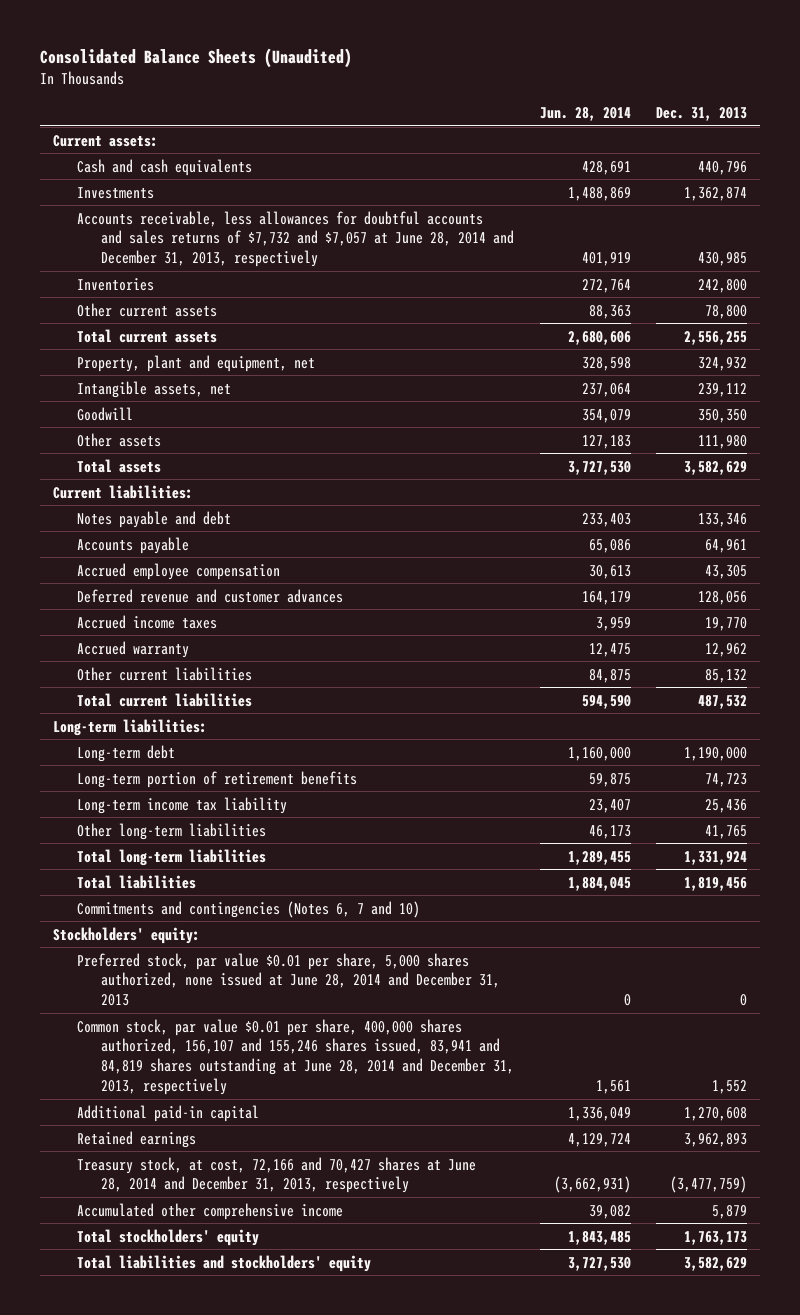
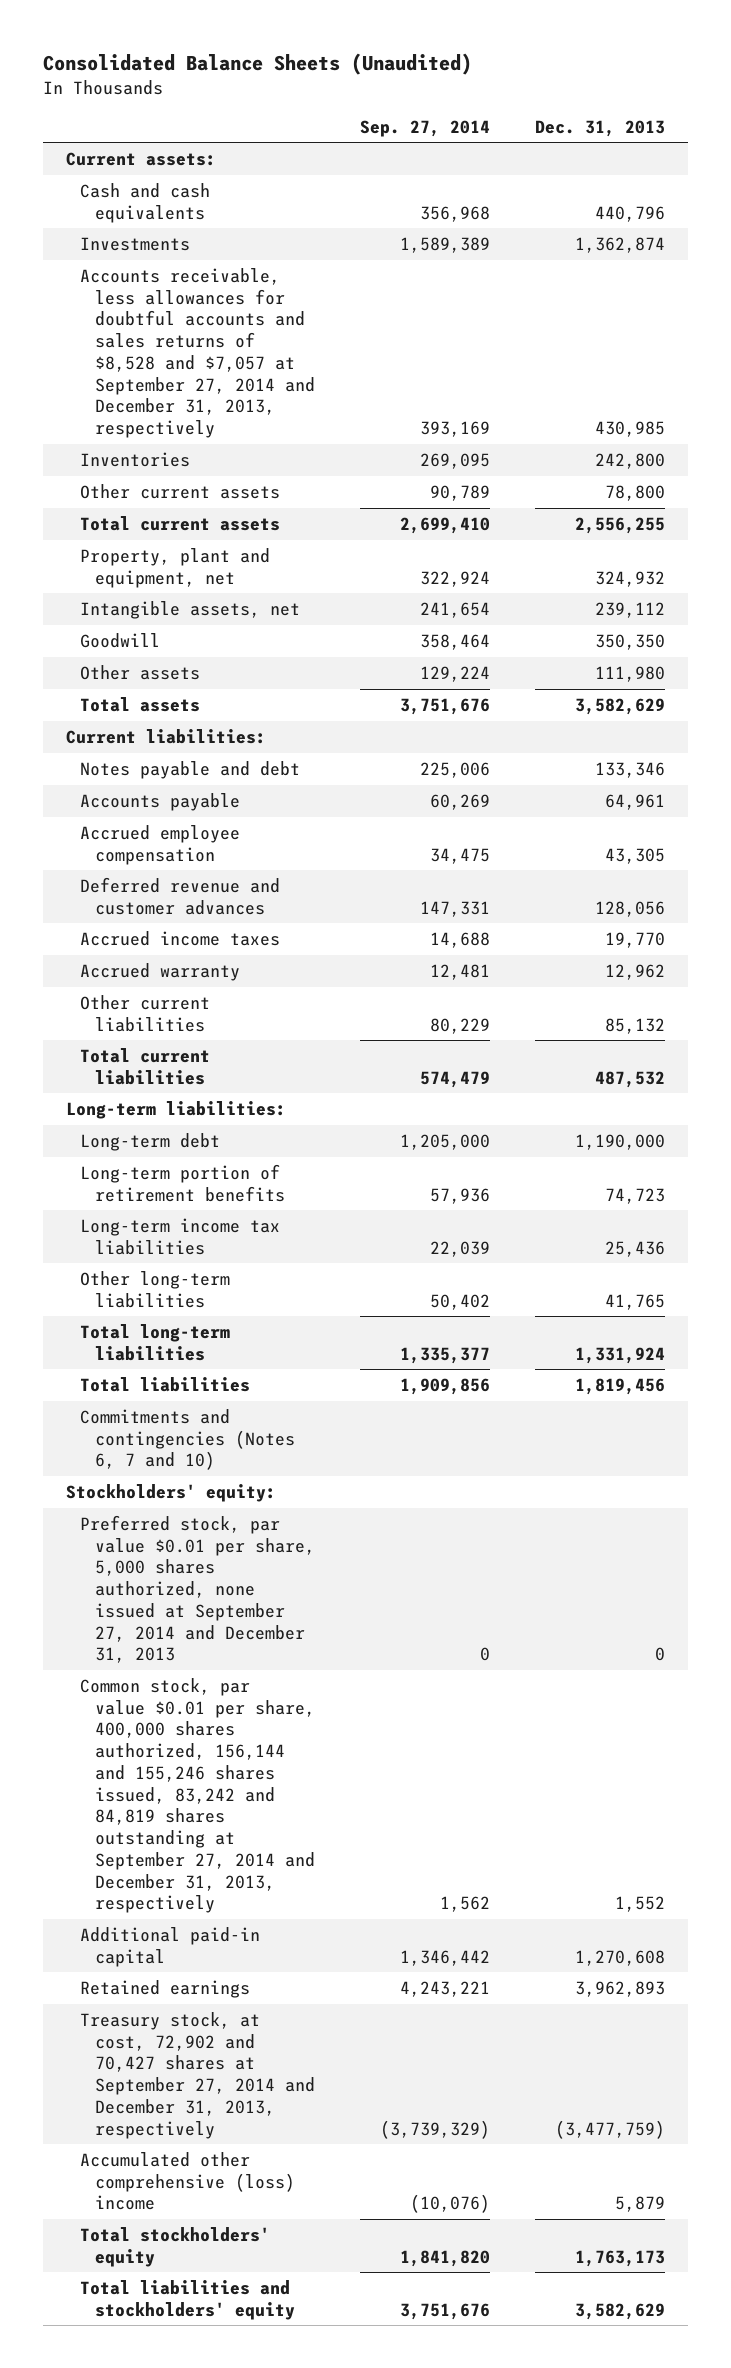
- | Jun. 28, 2014 | Dec. 31, 2013
+ | Sep. 27, 2014 | Dec. 31, 2013
- Accounts receivable, less allowances for doubtful accounts and sales returns of $7,732 and $7,057 at June 28, 2014 and December 31, 2013, respectively | 401,919 | 430,985
+ Accounts receivable, less allowances for doubtful accounts and sales returns of $8,528 and $7,057 at September 27, 2014 and December 31, 2013, respectively | 393,169 | 430,985
- Long-term income tax liability | 23,407 | 25,436
+ Long-term income tax liabilities | 22,039 | 25,436
- Preferred stock, par value $0.01 per share, 5,000 shares authorized, none issued at June 28, 2014 and December 31, 2013 | 0 | 0
- Common stock, par value $0.01 per share, 400,000 shares authorized, 156,107 and 155,246 shares issued, 83,941 and 84,819 shares outstanding at June 28, 2014 and December 31, 2013, respectively | 1,561 | 1,552
+ Preferred stock, par value $0.01 per share, 5,000 shares authorized, none issued at September 27, 2014 and December 31, 2013 | 0 | 0
+ Common stock, par value $0.01 per share, 400,000 shares authorized, 156,144 and 155,246 shares issued, 83,242 and 84,819 shares outstanding at September 27, 2014 and December 31, 2013, respectively | 1,562 | 1,552
- Treasury stock, at cost, 72,166 and 70,427 shares at June 28, 2014 and December 31, 2013, respectively | (3,662,931) | (3,477,759)
- Accumulated other comprehensive income | 39,082 | 5,879
+ Treasury stock, at cost, 72,902 and 70,427 shares at September 27, 2014 and December 31, 2013, respectively | (3,739,329) | (3,477,759)
+ Accumulated other comprehensive (loss) income | (10,076) | 5,879

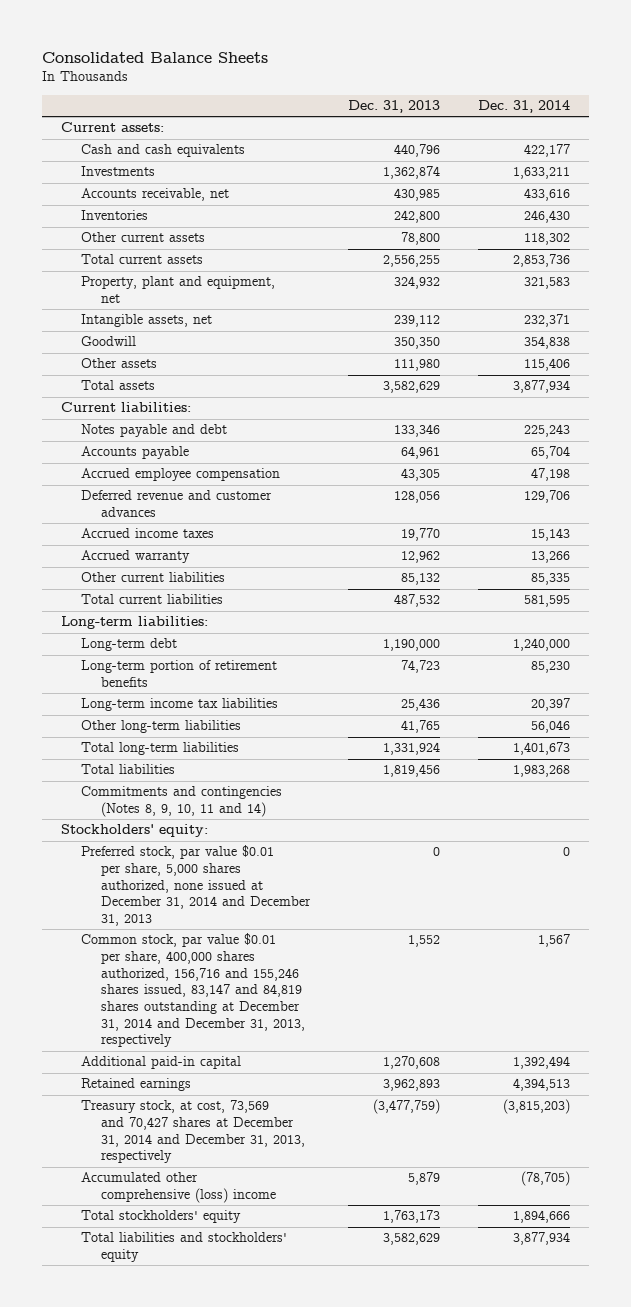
- Consolidated Balance Sheets (Unaudited)
+ Consolidated Balance Sheets
- | Sep. 27, 2014 | Dec. 31, 2013
+ | Dec. 31, 2013 | Dec. 31, 2014
- Accounts receivable, less allowances for doubtful accounts and sales returns of $8,528 and $7,057 at September 27, 2014 and December 31, 2013, respectively | 393,169 | 430,985
+ Accounts receivable, net | 430,985 | 433,616
- Commitments and contingencies (Notes 6, 7 and 10)
+ Commitments and contingencies (Notes 8, 9, 10, 11 and 14)
- Preferred stock, par value $0.01 per share, 5,000 shares authorized, none issued at September 27, 2014 and December 31, 2013 | 0 | 0
- Common stock, par value $0.01 per share, 400,000 shares authorized, 156,144 and 155,246 shares issued, 83,242 and 84,819 shares outstanding at September 27, 2014 and December 31, 2013, respectively | 1,562 | 1,552
+ Preferred stock, par value $0.01 per share, 5,000 shares authorized, none issued at December 31, 2014 and December 31, 2013 | 0 | 0
+ Common stock, par value $0.01 per share, 400,000 shares authorized, 156,716 and 155,246 shares issued, 83,147 and 84,819 shares outstanding at December 31, 2014 and December 31, 2013, respectively | 1,552 | 1,567
- Treasury stock, at cost, 72,902 and 70,427 shares at September 27, 2014 and December 31, 2013, respectively | (3,739,329) | (3,477,759)
+ Treasury stock, at cost, 73,569 and 70,427 shares at December 31, 2014 and December 31, 2013, respectively | (3,477,759) | (3,815,203)

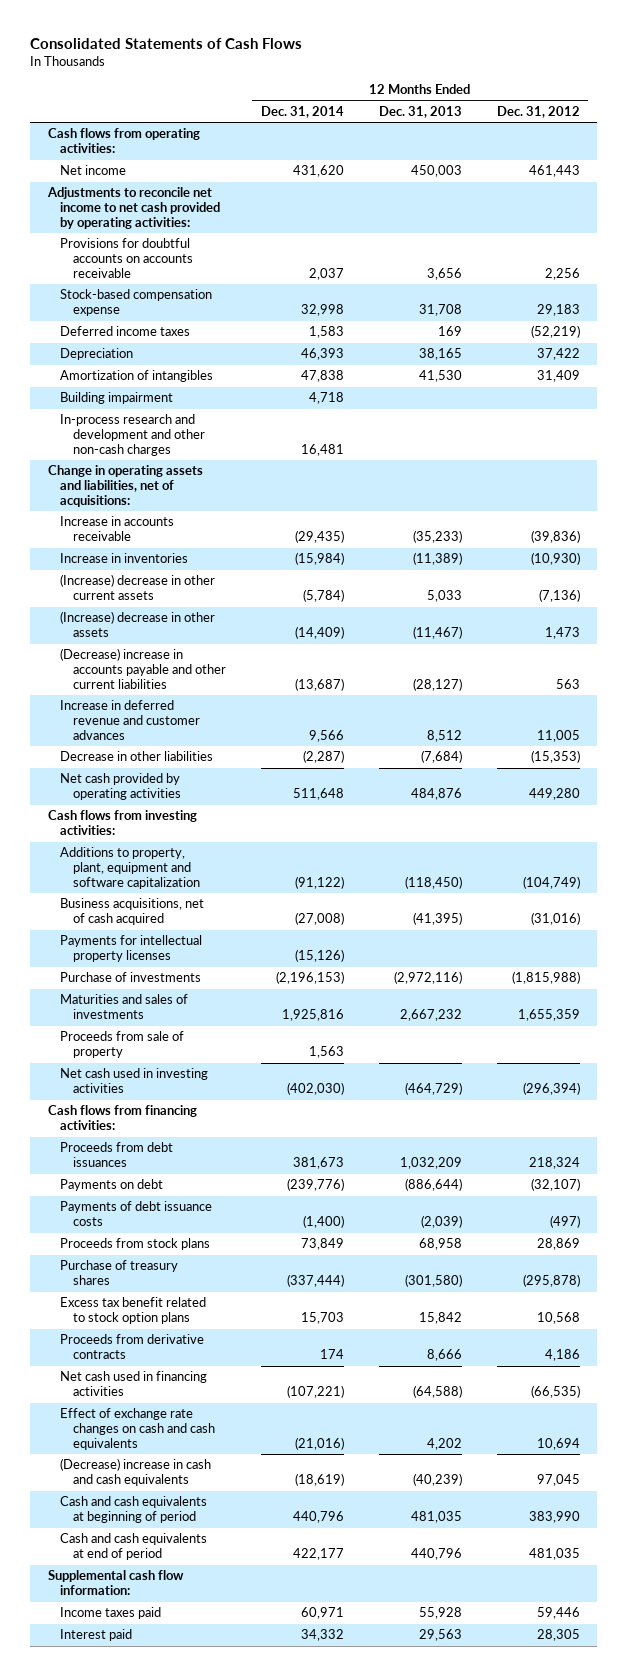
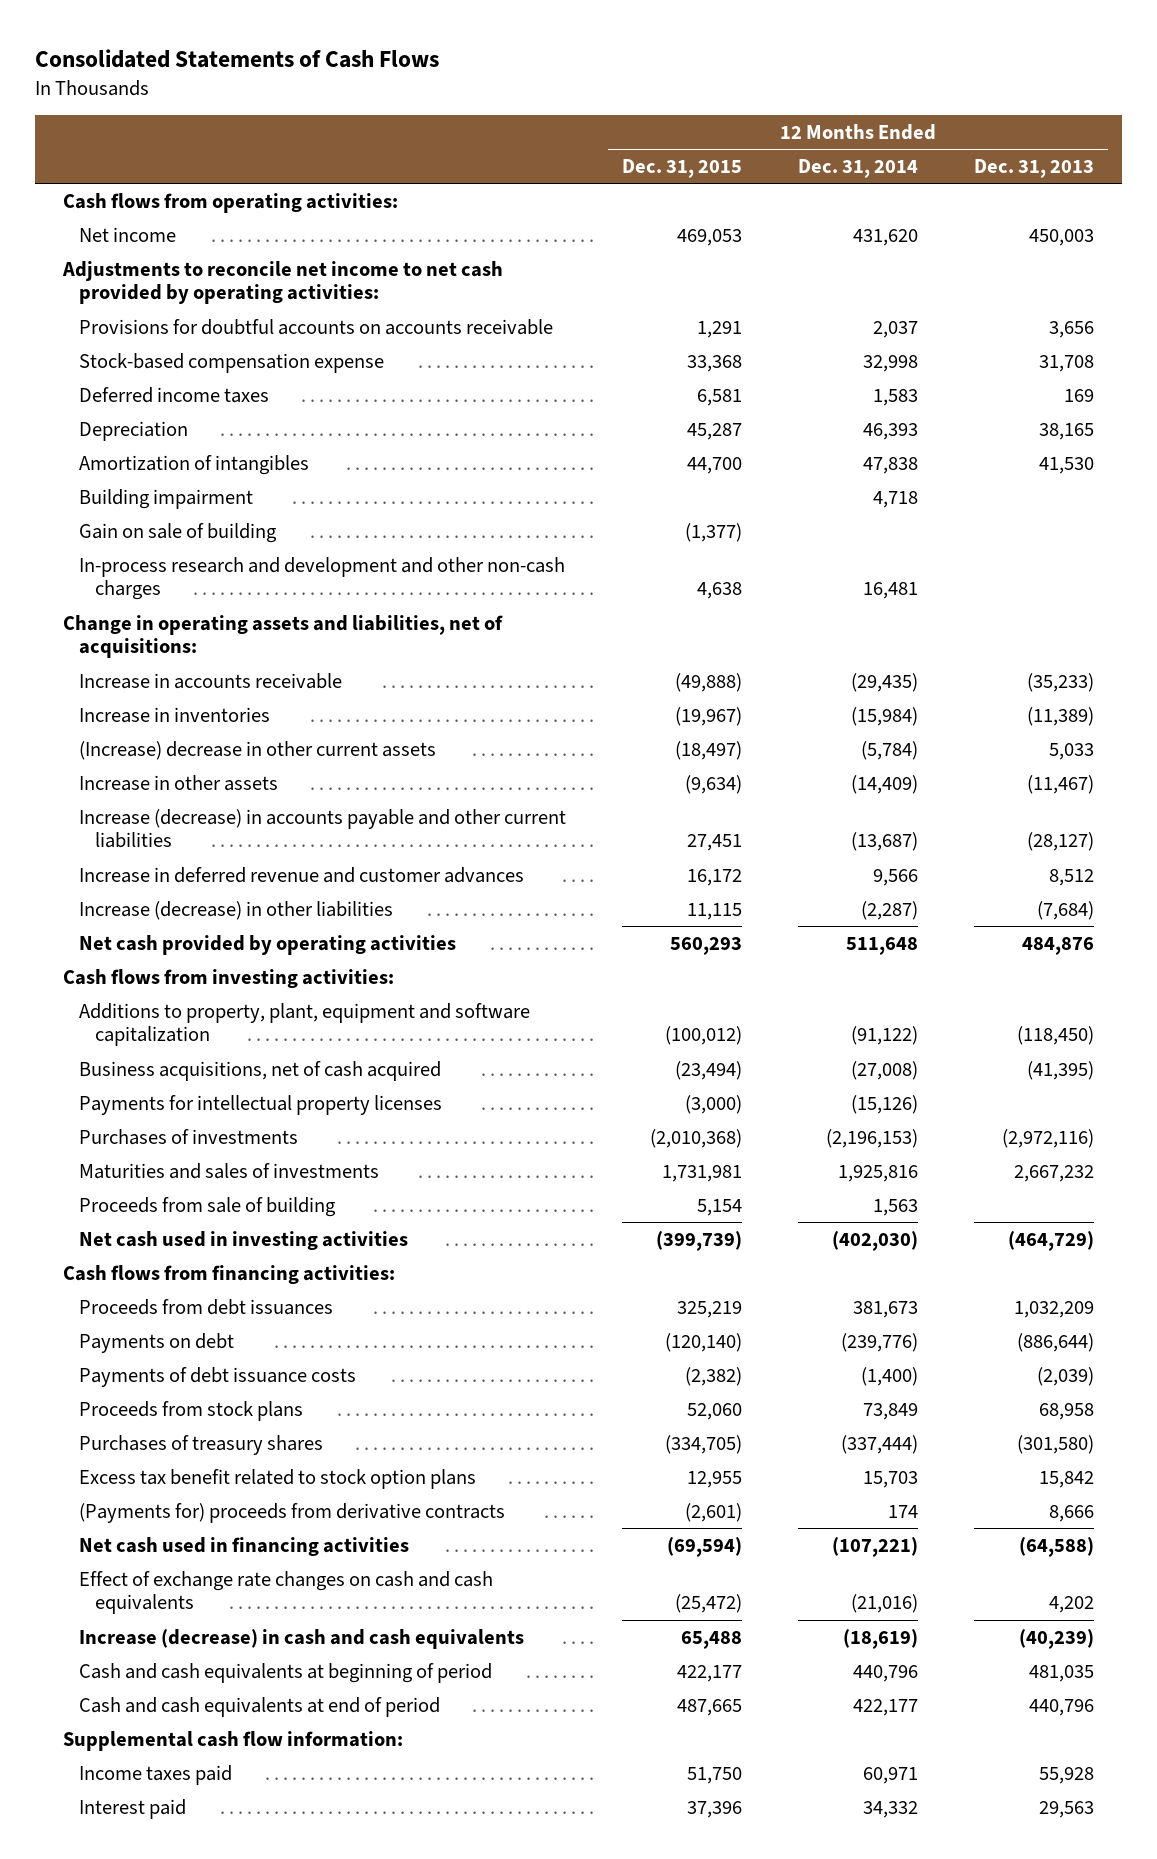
- | 12 Months Ended Dec. 31, 2014 | 12 Months Ended Dec. 31, 2013 | 12 Months Ended Dec. 31, 2012
+ | 12 Months Ended Dec. 31, 2015 | 12 Months Ended Dec. 31, 2014 | 12 Months Ended Dec. 31, 2013
+ Gain on sale of building | (1,377) | |
- (Increase) decrease in other assets | (14,409) | (11,467) | 1,473
- (Decrease) increase in accounts payable and other current liabilities | (13,687) | (28,127) | 563
+ Increase in other assets | (9,634) | (14,409) | (11,467)
+ Increase (decrease) in accounts payable and other current liabilities | 27,451 | (13,687) | (28,127)
- Decrease in other liabilities | (2,287) | (7,684) | (15,353)
+ Increase (decrease) in other liabilities | 11,115 | (2,287) | (7,684)
- Purchase of investments | (2,196,153) | (2,972,116) | (1,815,988)
+ Purchases of investments | (2,010,368) | (2,196,153) | (2,972,116)
- Proceeds from sale of property | 1,563 | |
+ Proceeds from sale of building | 5,154 | 1,563 |
- Purchase of treasury shares | (337,444) | (301,580) | (295,878)
+ Purchases of treasury shares | (334,705) | (337,444) | (301,580)
- Proceeds from derivative contracts | 174 | 8,666 | 4,186
+ (Payments for) proceeds from derivative contracts | (2,601) | 174 | 8,666
- (Decrease) increase in cash and cash equivalents | (18,619) | (40,239) | 97,045
+ Increase (decrease) in cash and cash equivalents | 65,488 | (18,619) | (40,239)

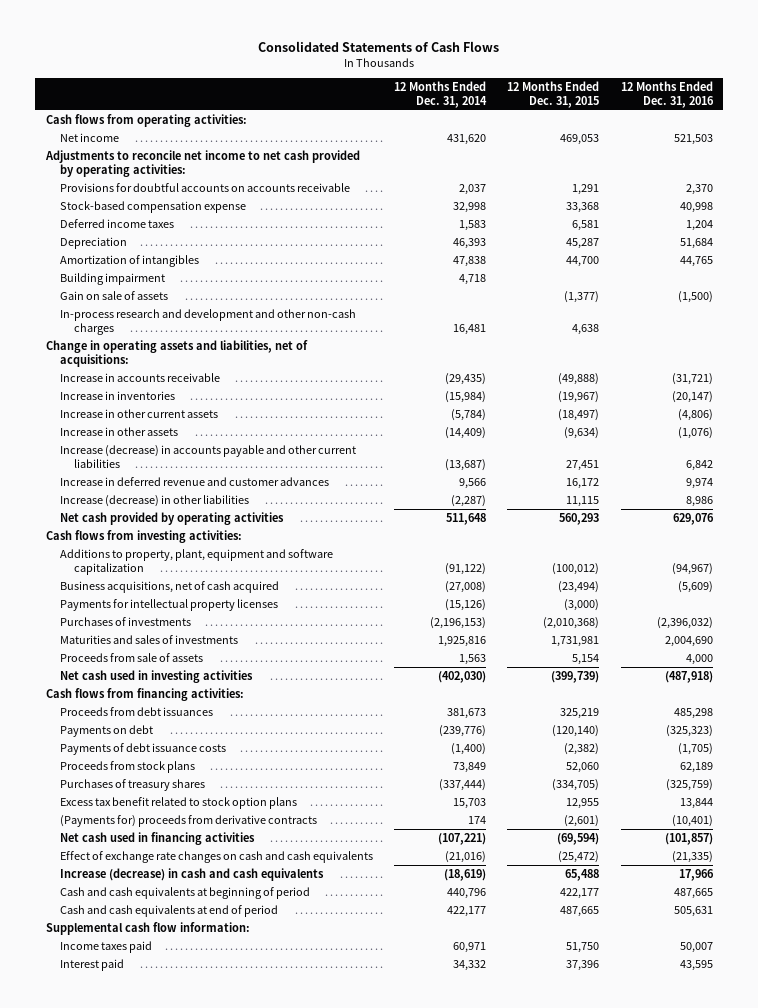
- | 12 Months Ended Dec. 31, 2015 | 12 Months Ended Dec. 31, 2014 | 12 Months Ended Dec. 31, 2013
+ | 12 Months Ended Dec. 31, 2014 | 12 Months Ended Dec. 31, 2015 | 12 Months Ended Dec. 31, 2016
- Gain on sale of building | (1,377) | |
+ Gain on sale of assets | | (1,377) | (1,500)
- (Increase) decrease in other current assets | (18,497) | (5,784) | 5,033
+ Increase in other current assets | (5,784) | (18,497) | (4,806)
- Proceeds from sale of building | 5,154 | 1,563 |
+ Proceeds from sale of assets | 1,563 | 5,154 | 4,000

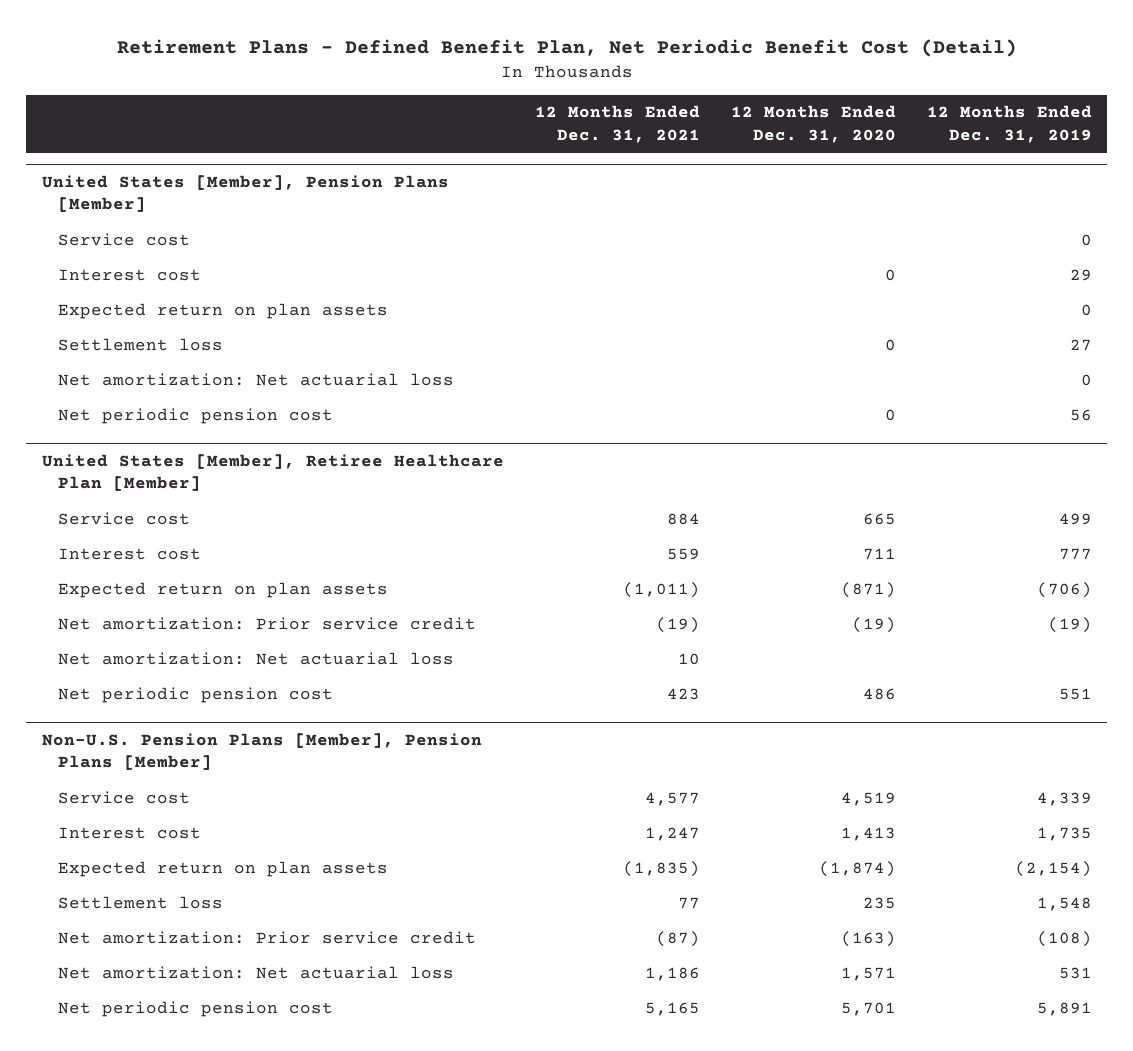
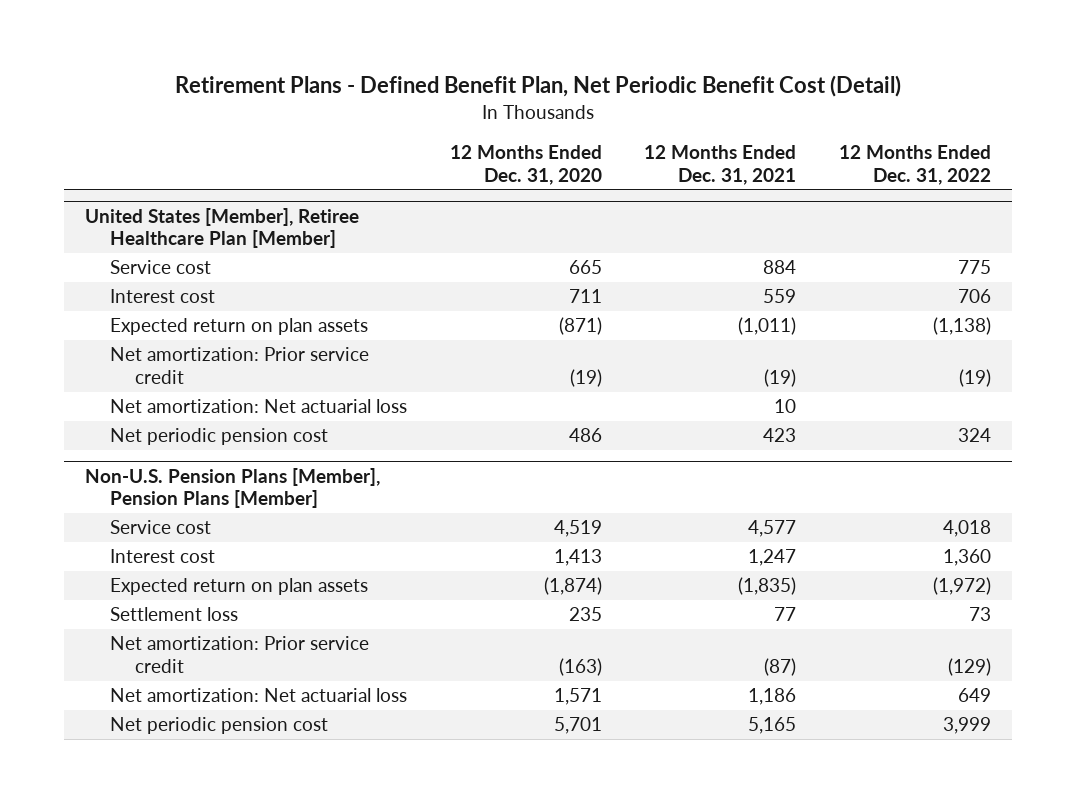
- | 12 Months Ended Dec. 31, 2021 | 12 Months Ended Dec. 31, 2020 | 12 Months Ended Dec. 31, 2019
+ | 12 Months Ended Dec. 31, 2020 | 12 Months Ended Dec. 31, 2021 | 12 Months Ended Dec. 31, 2022
- United States [Member], Pension Plans [Member]
- Service cost | | | 0
- Interest cost | | 0 | 29
- Expected return on plan assets | | | 0
- Settlement loss | | 0 | 27
- Net amortization: Net actuarial loss | | | 0
- Net periodic pension cost | | 0 | 56

